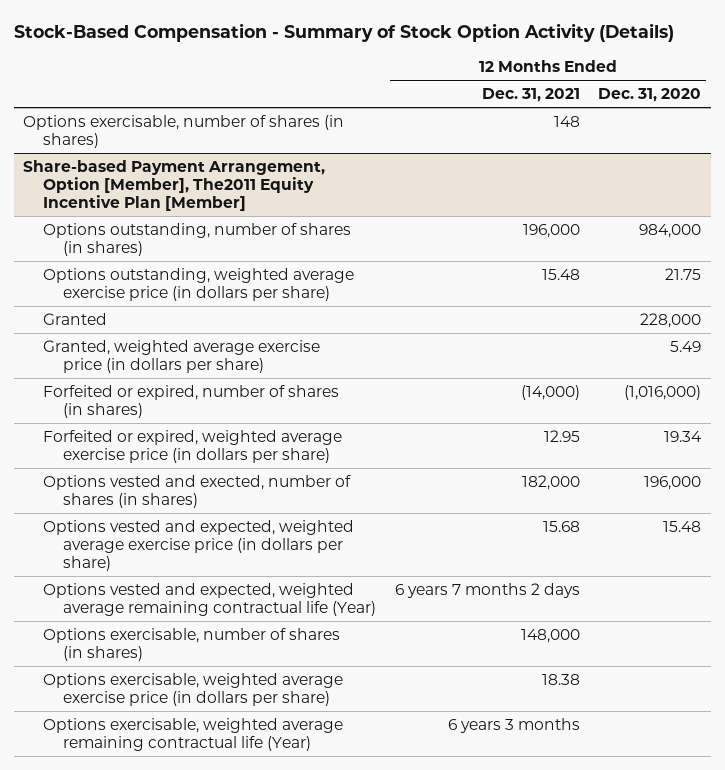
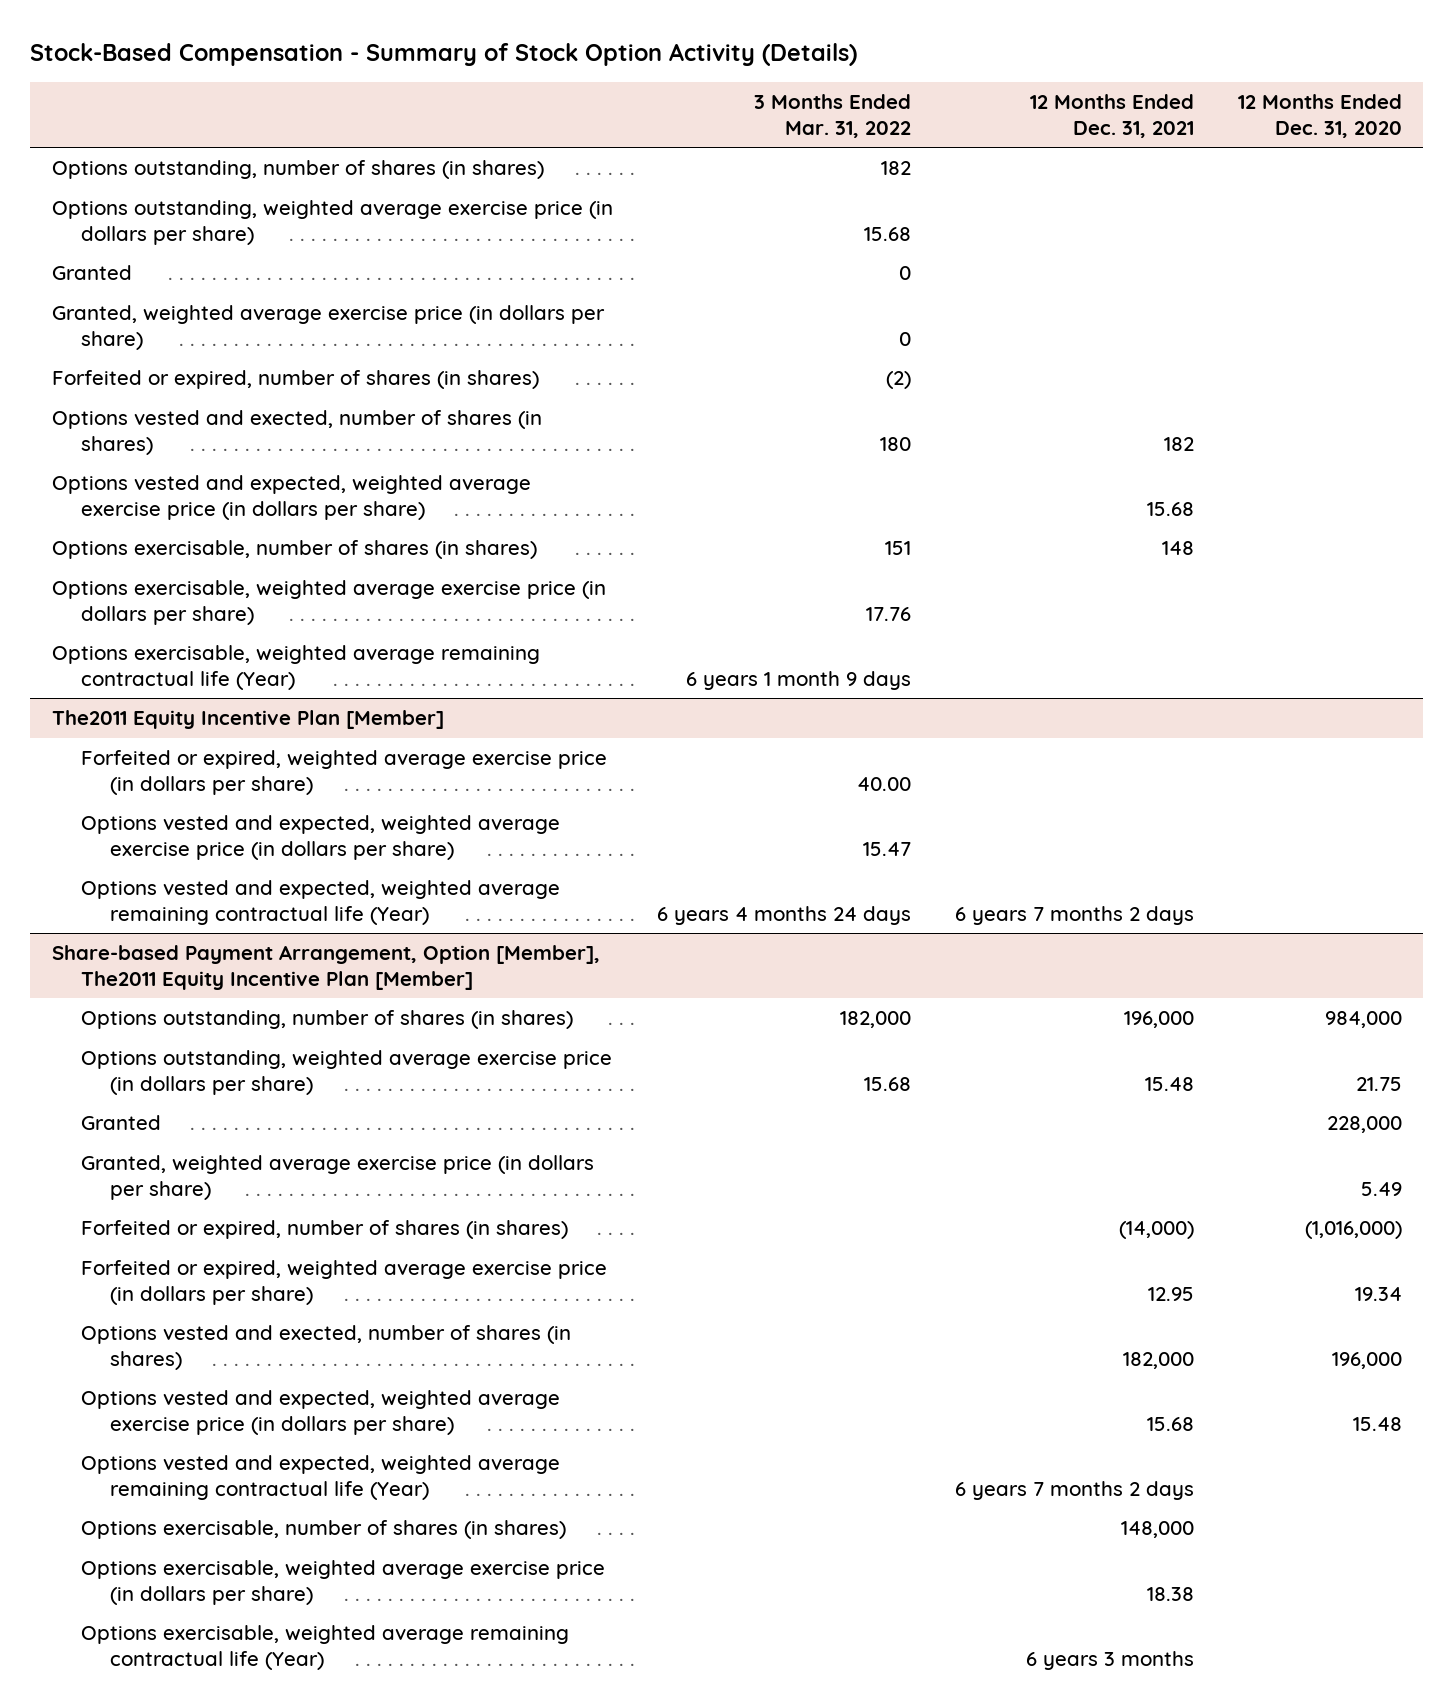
- | 12 Months Ended Dec. 31, 2021 | 12 Months Ended Dec. 31, 2020
+ | 3 Months Ended Mar. 31, 2022 | 12 Months Ended Dec. 31, 2021 | 12 Months Ended Dec. 31, 2020
+ Options outstanding, number of shares (in shares) | 182 | |
+ Options outstanding, weighted average exercise price (in dollars per share) | 15.68 | |
+ Granted | 0 | |
+ Granted, weighted average exercise price (in dollars per share) | 0 | |
+ Forfeited or expired, number of shares (in shares) | (2) | |
+ Options vested and exected, number of shares (in shares) | 180 | 182 |
+ Options vested and expected, weighted average exercise price (in dollars per share) | | 15.68 |
+ Options exercisable, weighted average exercise price (in dollars per share) | 17.76 | |
+ Options exercisable, weighted average remaining contractual life (Year) | 6 years 1 month 9 days | |
+ The2011 Equity Incentive Plan [Member]
+ Forfeited or expired, weighted average exercise price (in dollars per share) | 40.00 | |
+ Options vested and expected, weighted average exercise price (in dollars per share) | 15.47 | |
+ Options vested and expected, weighted average remaining contractual life (Year) | 6 years 4 months 24 days | 6 years 7 months 2 days |

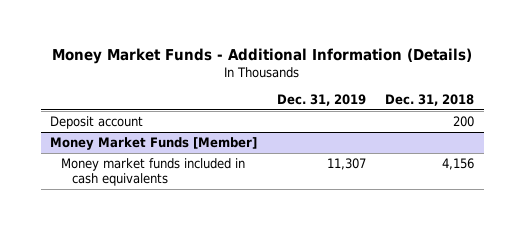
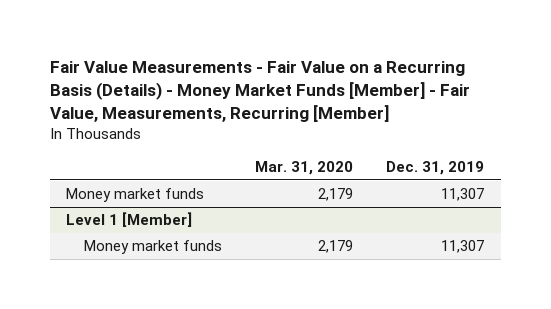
- Money Market Funds - Additional Information (Details)
+ Fair Value Measurements - Fair Value on a Recurring Basis (Details) - Money Market Funds [Member] - Fair Value, Measurements, Recurring [Member]
- | Dec. 31, 2019 | Dec. 31, 2018
+ | Mar. 31, 2020 | Dec. 31, 2019
- Deposit account | | 200
- Money Market Funds [Member]
- Money market funds included in cash equivalents | 11,307 | 4,156
+ Money market funds | 2,179 | 11,307
+ Level 1 [Member]
+ Money market funds | 2,179 | 11,307

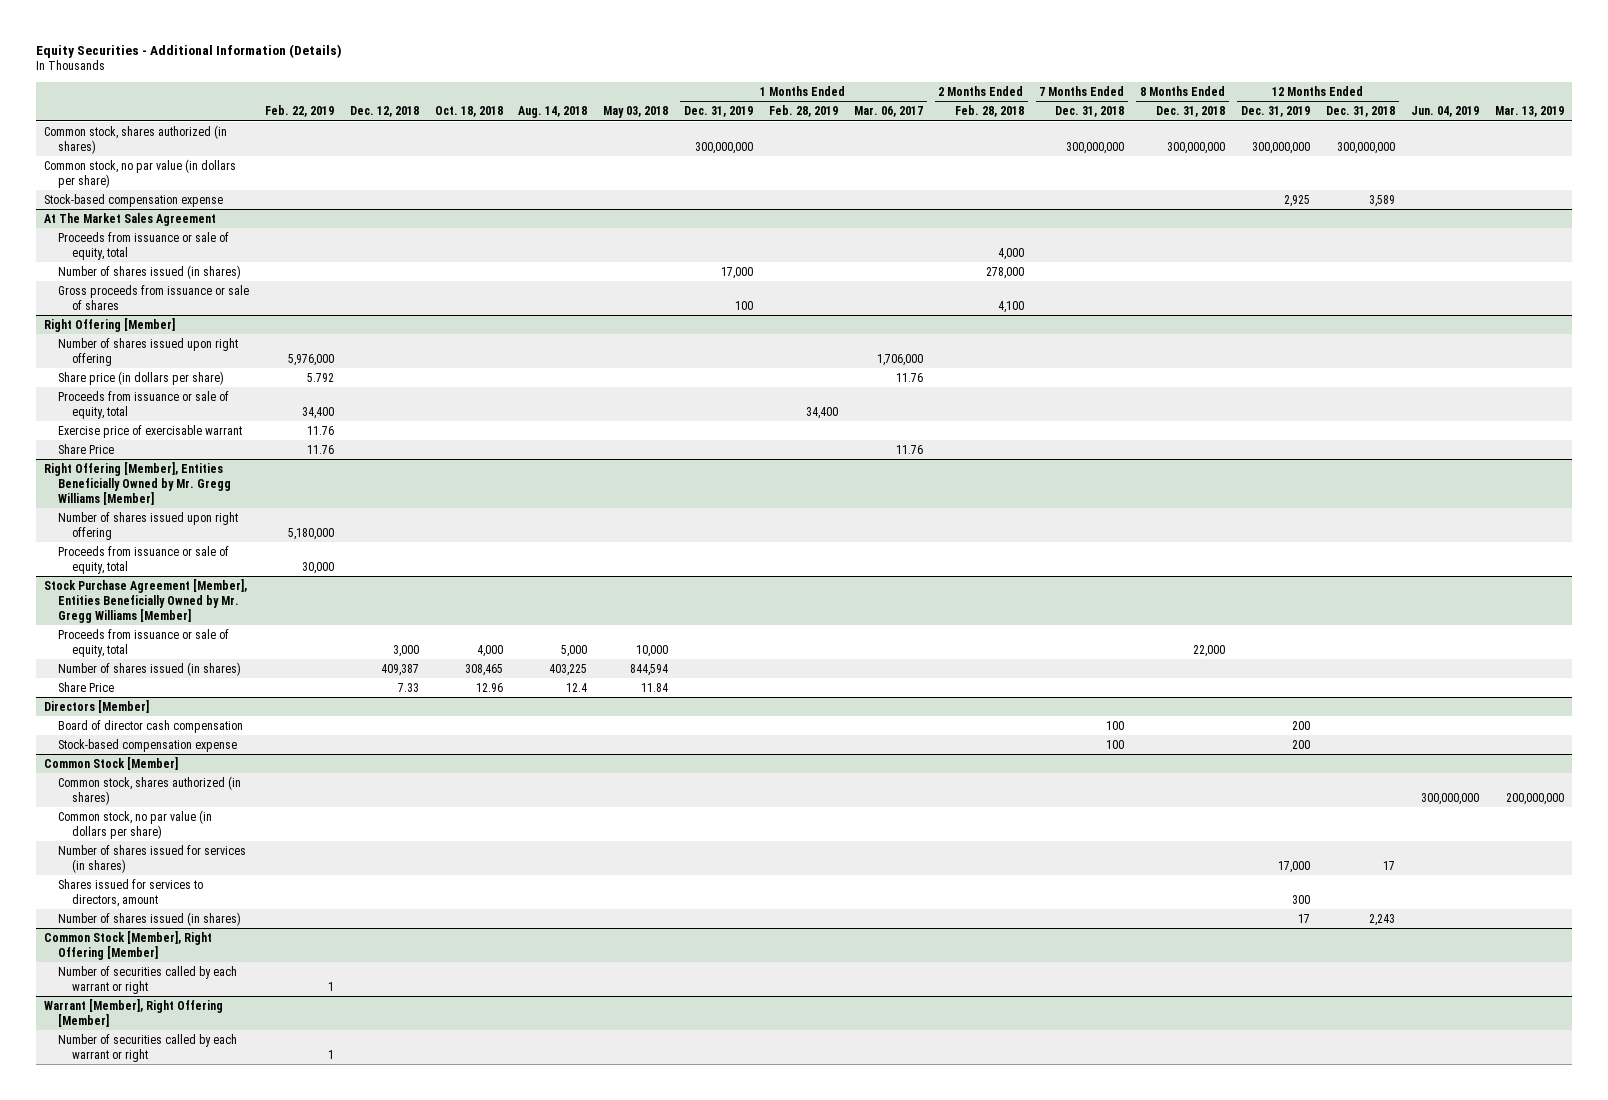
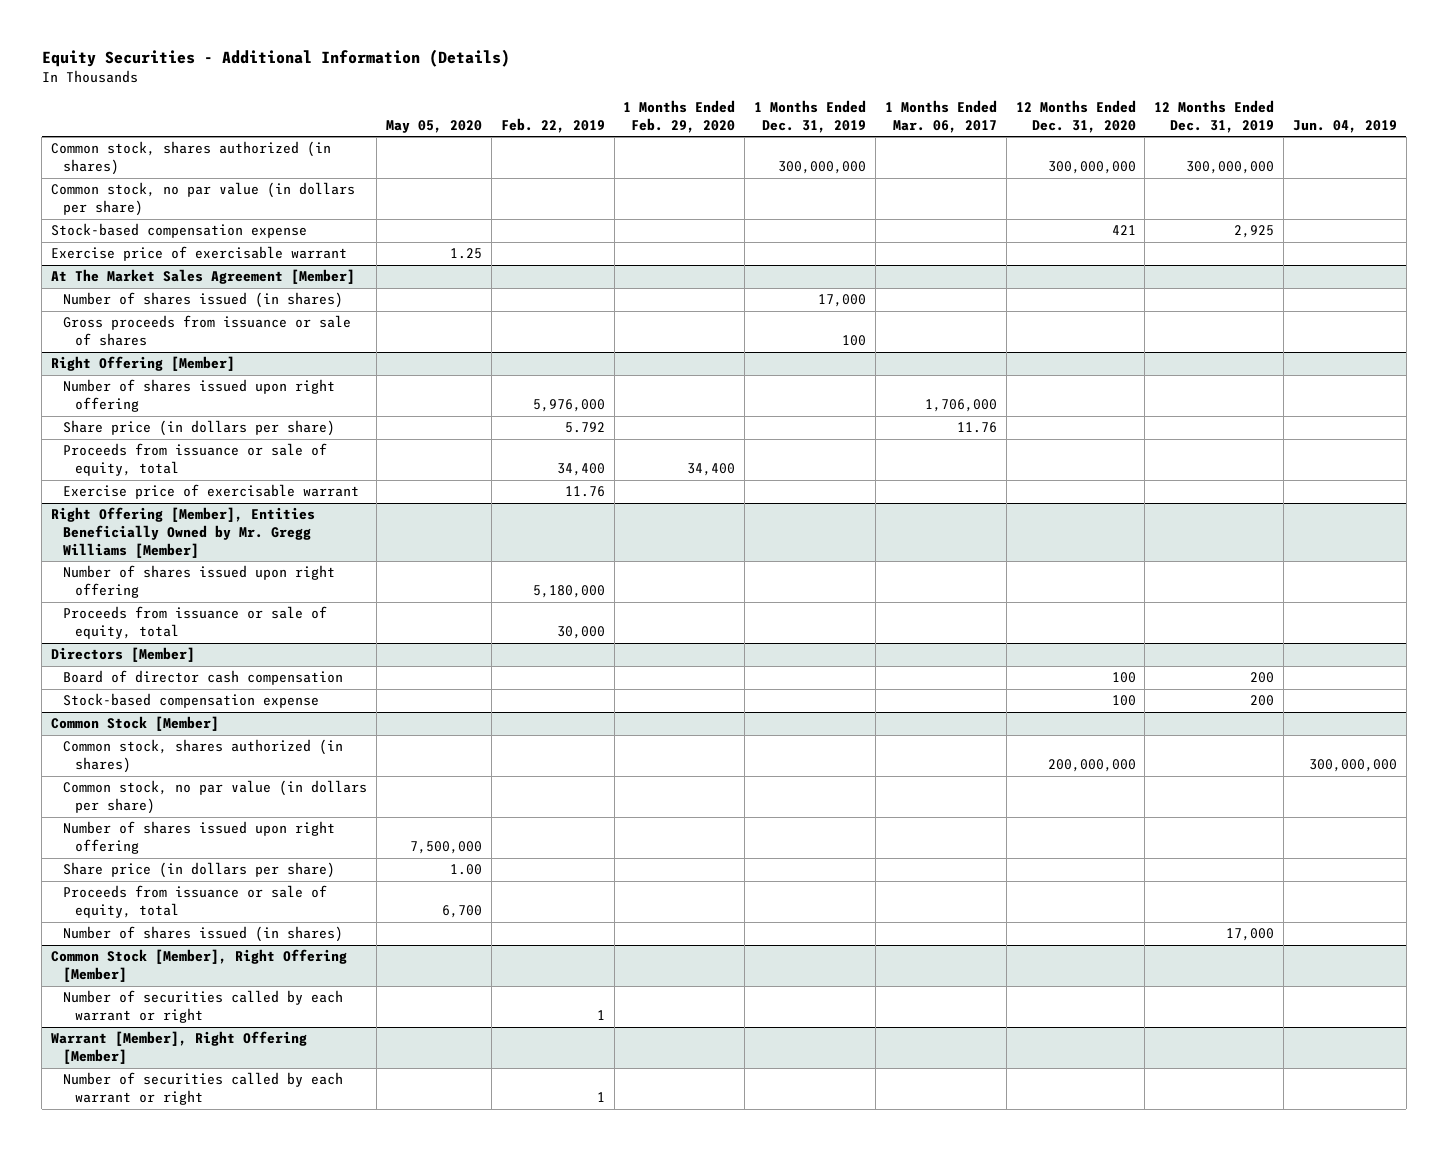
- | Feb. 22, 2019 | Dec. 12, 2018 | Oct. 18, 2018 | Aug. 14, 2018 | May 03, 2018 | 1 Months Ended Dec. 31, 2019 | 1 Months Ended Feb. 28, 2019 | 1 Months Ended Mar. 06, 2017 | 2 Months Ended Feb. 28, 2018 | 7 Months Ended Dec. 31, 2018 | 8 Months Ended Dec. 31, 2018 | 12 Months Ended Dec. 31, 2019 | 12 Months Ended Dec. 31, 2018 | Jun. 04, 2019 | Mar. 13, 2019
+ | May 05, 2020 | Feb. 22, 2019 | 1 Months Ended Feb. 29, 2020 | 1 Months Ended Dec. 31, 2019 | 1 Months Ended Mar. 06, 2017 | 12 Months Ended Dec. 31, 2020 | 12 Months Ended Dec. 31, 2019 | Jun. 04, 2019
- At The Market Sales Agreement
- Proceeds from issuance or sale of equity, total | | | | | | | | | 4,000 | | | | | |
+ Exercise price of exercisable warrant | 1.25 | | | | | | |
+ At The Market Sales Agreement [Member]
@ Right Offering [Member]
- Share Price | 11.76 | | | | | | | 11.76 | | | | | | |
- Stock Purchase Agreement [Member], Entities Beneficially Owned by Mr. Gregg Williams [Member]
- Proceeds from issuance or sale of equity, total | | 3,000 | 4,000 | 5,000 | 10,000 | | | | | | 22,000 | | | |
- Number of shares issued (in shares) | | 409,387 | 308,465 | 403,225 | 844,594 | | | | | | | | | |
- Share Price | | 7.33 | 12.96 | 12.4 | 11.84 | | | | | | | | | |
@ Common Stock [Member]
- Number of shares issued for services (in shares) | | | | | | | | | | | | 17,000 | 17 | |
- Shares issued for services to directors, amount | | | | | | | | | | | | 300 | | |
- Number of shares issued (in shares) | | | | | | | | | | | | 17 | 2,243 | |
+ Number of shares issued upon right offering | 7,500,000 | | | | | | |
+ Share price (in dollars per share) | 1.00 | | | | | | |
+ Proceeds from issuance or sale of equity, total | 6,700 | | | | | | |
+ Number of shares issued (in shares) | | | | | | | 17,000 |

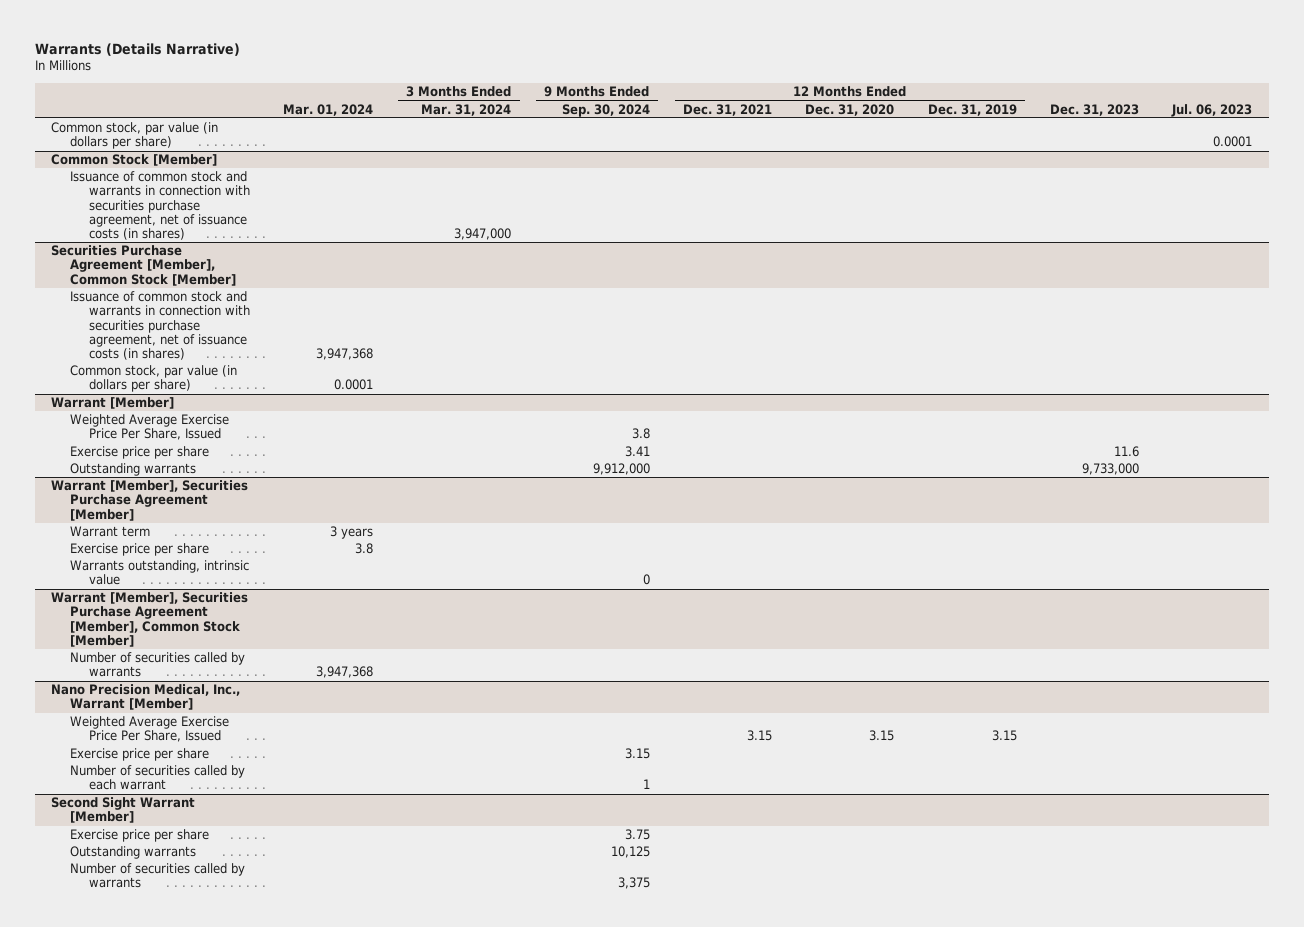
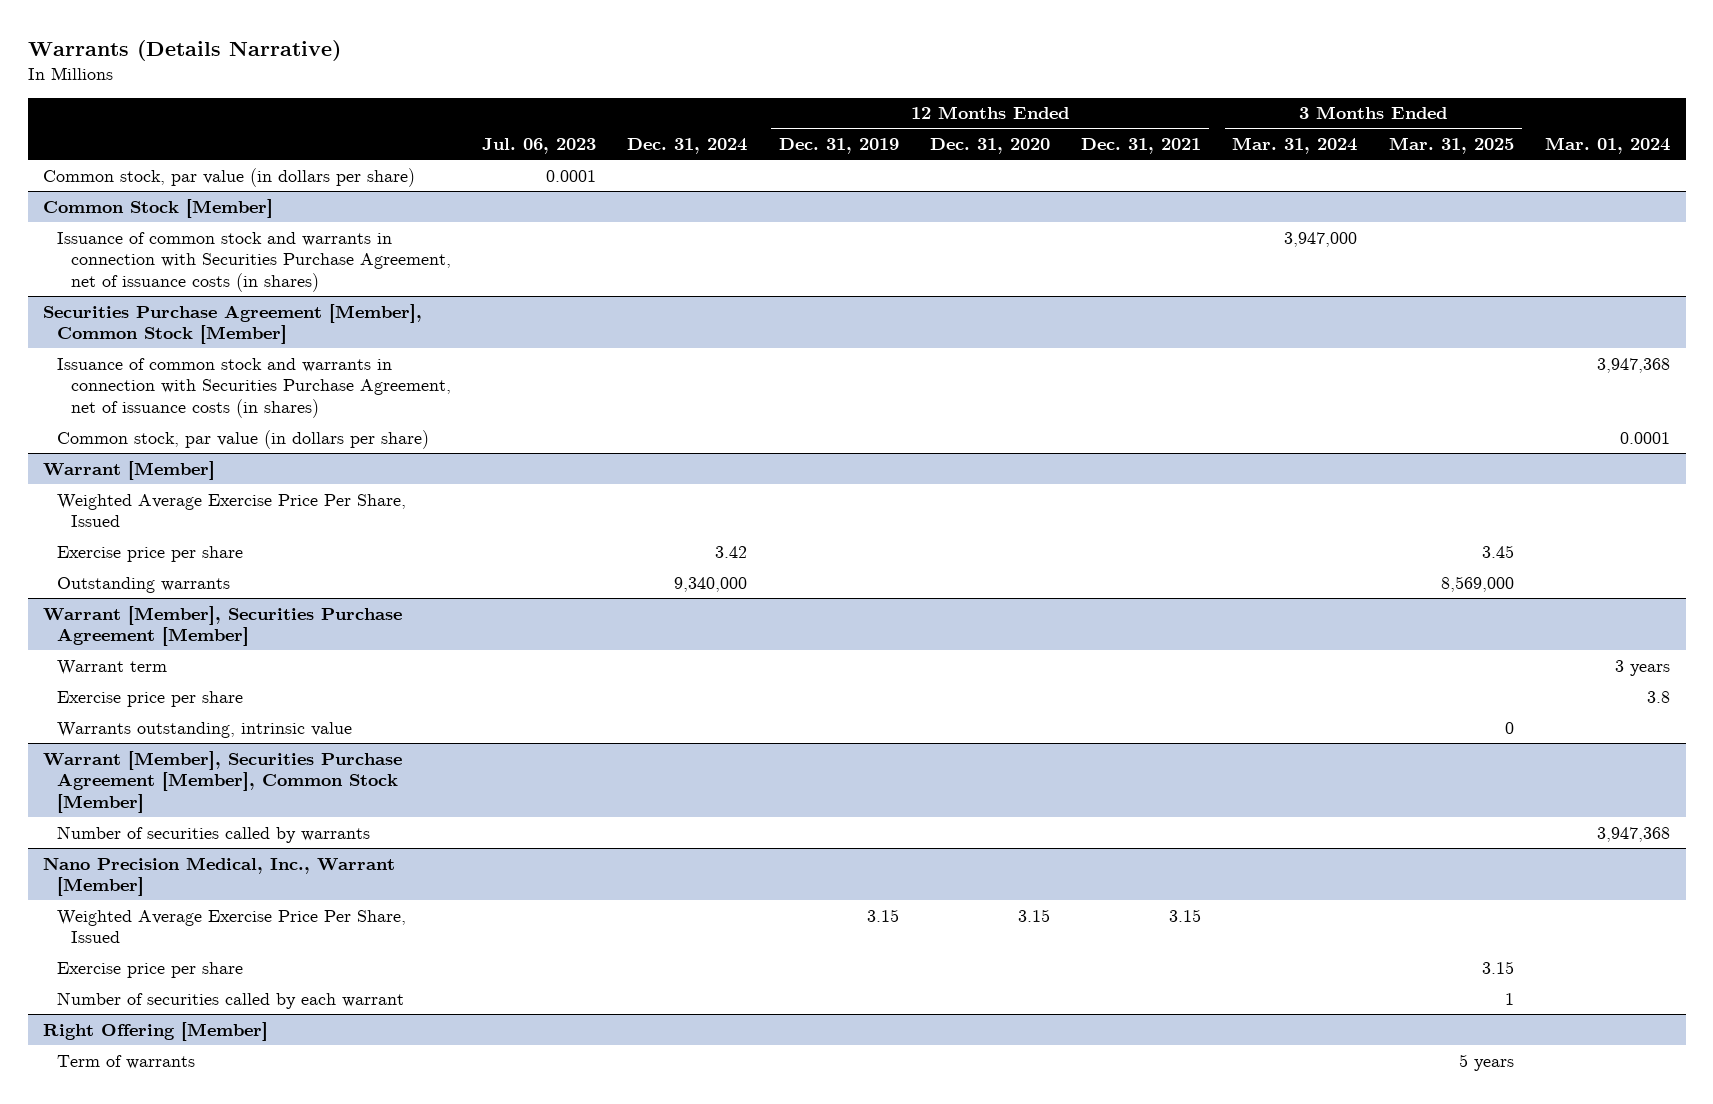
- | Mar. 01, 2024 | 3 Months Ended Mar. 31, 2024 | 9 Months Ended Sep. 30, 2024 | 12 Months Ended Dec. 31, 2021 | 12 Months Ended Dec. 31, 2020 | 12 Months Ended Dec. 31, 2019 | Dec. 31, 2023 | Jul. 06, 2023
+ | Jul. 06, 2023 | Dec. 31, 2024 | 12 Months Ended Dec. 31, 2019 | 12 Months Ended Dec. 31, 2020 | 12 Months Ended Dec. 31, 2021 | 3 Months Ended Mar. 31, 2024 | 3 Months Ended Mar. 31, 2025 | Mar. 01, 2024
@ Common Stock [Member]
- Issuance of common stock and warrants in connection with securities purchase agreement, net of issuance costs (in shares) | | 3,947,000 | | | | | |
+ Issuance of common stock and warrants in connection with Securities Purchase Agreement, net of issuance costs (in shares) | | | | | | 3,947,000 | |
@ Securities Purchase Agreement [Member], Common Stock [Member]
- Issuance of common stock and warrants in connection with securities purchase agreement, net of issuance costs (in shares) | 3,947,368 | | | | | | |
+ Issuance of common stock and warrants in connection with Securities Purchase Agreement, net of issuance costs (in shares) | | | | | | | | 3,947,368
- Second Sight Warrant [Member]
- Exercise price per share | | | 3.75 | | | | |
- Outstanding warrants | | | 10,125 | | | | |
- Number of securities called by warrants | | | 3,375 | | | | |
+ Right Offering [Member]
+ Term of warrants | | | | | | | 5 years |

